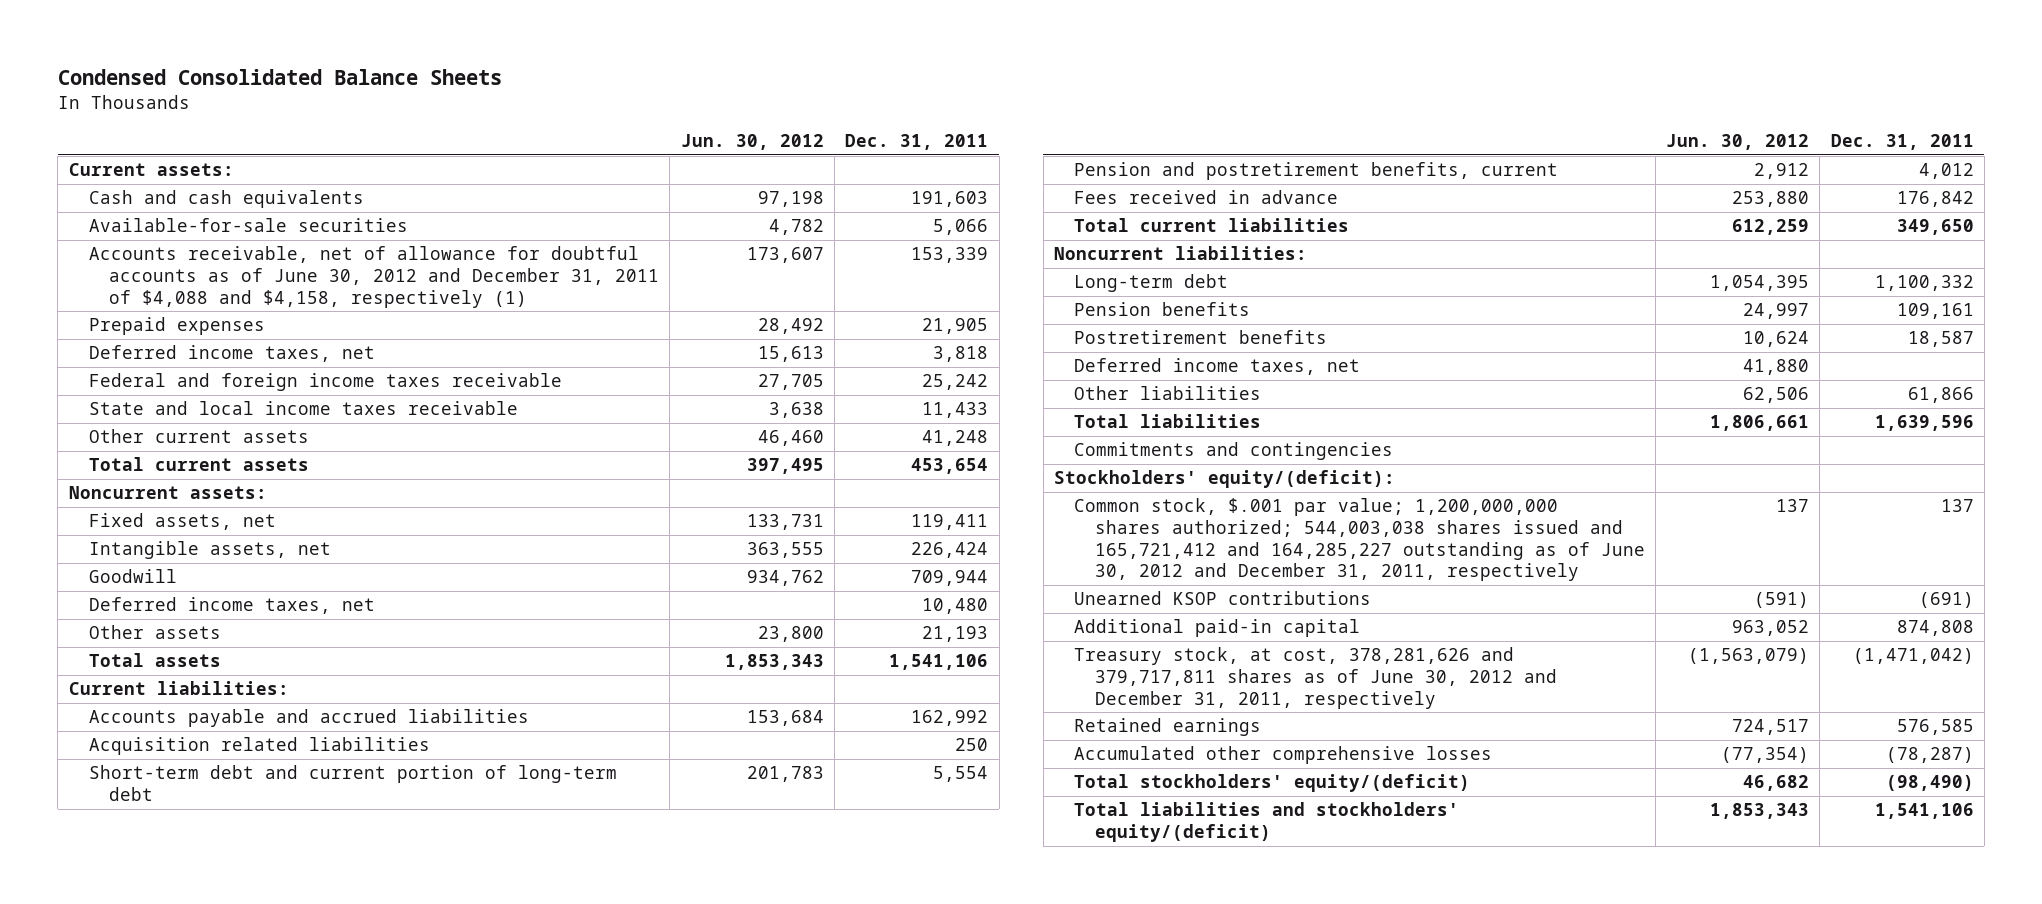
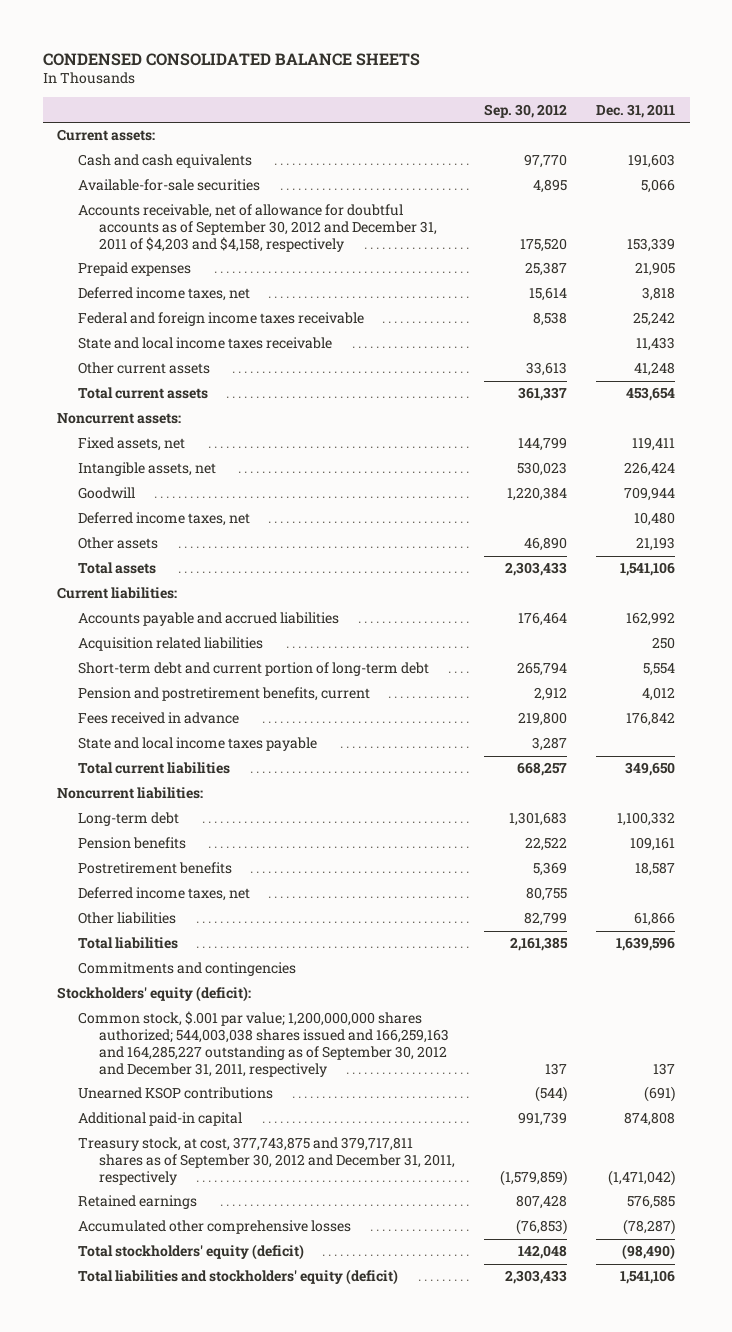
- Condensed Consolidated Balance Sheets
+ CONDENSED CONSOLIDATED BALANCE SHEETS
- | Jun. 30, 2012 | Dec. 31, 2011
+ | Sep. 30, 2012 | Dec. 31, 2011
- Accounts receivable, net of allowance for doubtful accounts as of June 30, 2012 and December 31, 2011 of $4,088 and $4,158, respectively (1) | 173,607 | 153,339
+ Accounts receivable, net of allowance for doubtful accounts as of September 30, 2012 and December 31, 2011 of $4,203 and $4,158, respectively | 175,520 | 153,339
+ State and local income taxes payable | 3,287 |
- Stockholders' equity/(deficit):
- Common stock, $.001 par value; 1,200,000,000 shares authorized; 544,003,038 shares issued and 165,721,412 and 164,285,227 outstanding as of June 30, 2012 and December 31, 2011, respectively | 137 | 137
+ Stockholders' equity (deficit):
+ Common stock, $.001 par value; 1,200,000,000 shares authorized; 544,003,038 shares issued and 166,259,163 and 164,285,227 outstanding as of September 30, 2012 and December 31, 2011, respectively | 137 | 137
- Treasury stock, at cost, 378,281,626 and 379,717,811 shares as of June 30, 2012 and December 31, 2011, respectively | (1,563,079) | (1,471,042)
+ Treasury stock, at cost, 377,743,875 and 379,717,811 shares as of September 30, 2012 and December 31, 2011, respectively | (1,579,859) | (1,471,042)
- Total stockholders' equity/(deficit) | 46,682 | (98,490)
- Total liabilities and stockholders' equity/(deficit) | 1,853,343 | 1,541,106
+ Total stockholders' equity (deficit) | 142,048 | (98,490)
+ Total liabilities and stockholders' equity (deficit) | 2,303,433 | 1,541,106

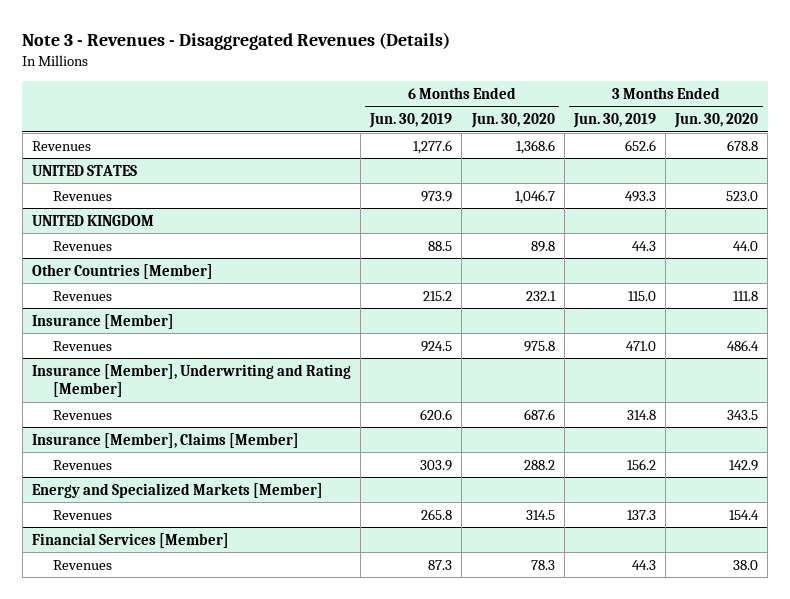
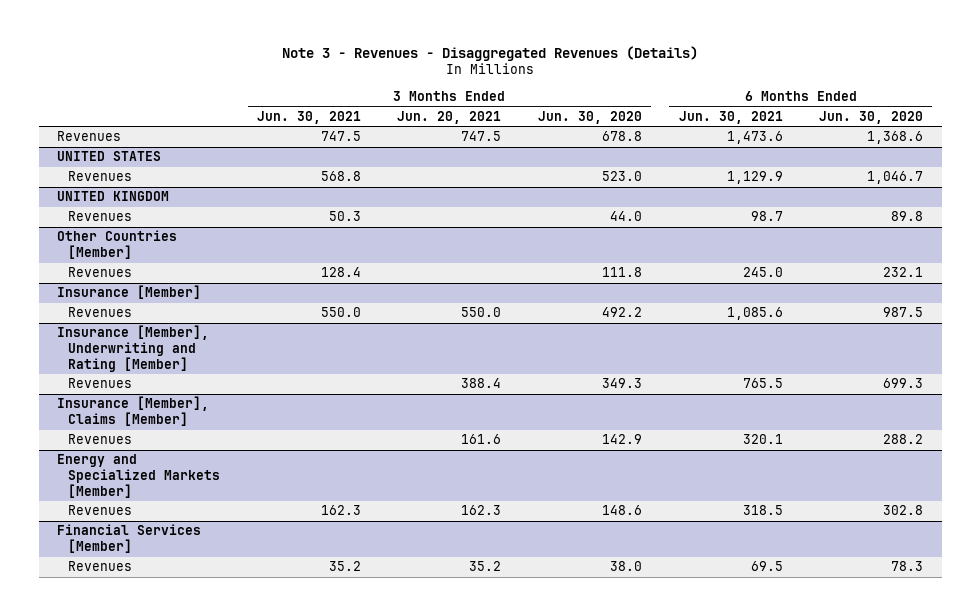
- | 6 Months Ended Jun. 30, 2019 | 6 Months Ended Jun. 30, 2020 | 3 Months Ended Jun. 30, 2019 | 3 Months Ended Jun. 30, 2020
+ | 3 Months Ended Jun. 30, 2021 | 3 Months Ended Jun. 20, 2021 | 3 Months Ended Jun. 30, 2020 | 6 Months Ended Jun. 30, 2021 | 6 Months Ended Jun. 30, 2020
@ Insurance [Member]
- Revenues | 924.5 | 975.8 | 471.0 | 486.4
+ Revenues | 550.0 | 550.0 | 492.2 | 1,085.6 | 987.5
@ Insurance [Member], Underwriting and Rating [Member]
- Revenues | 620.6 | 687.6 | 314.8 | 343.5
+ Revenues | | 388.4 | 349.3 | 765.5 | 699.3
@ Energy and Specialized Markets [Member]
- Revenues | 265.8 | 314.5 | 137.3 | 154.4
+ Revenues | 162.3 | 162.3 | 148.6 | 318.5 | 302.8

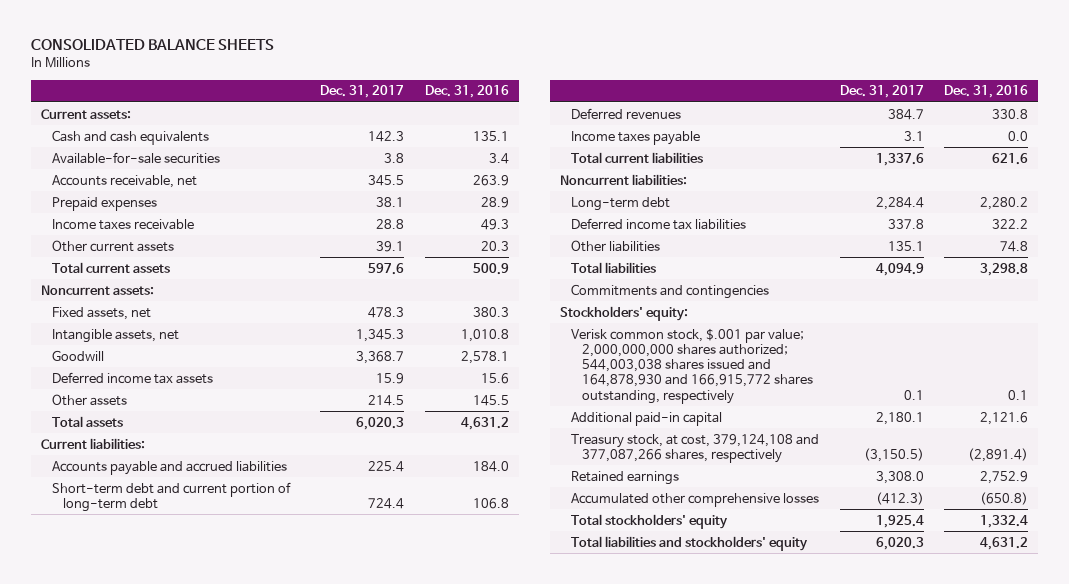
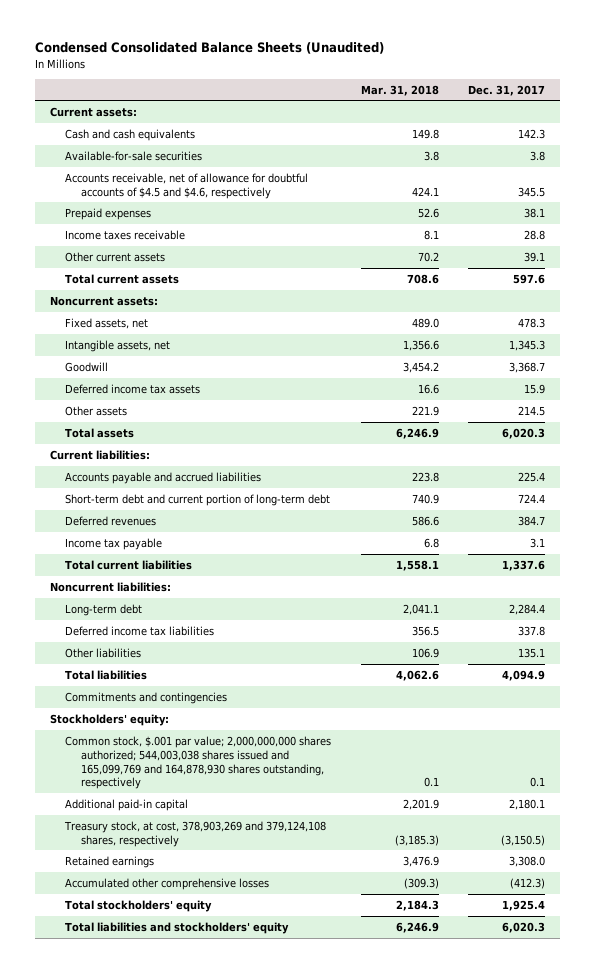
- CONSOLIDATED BALANCE SHEETS
+ Condensed Consolidated Balance Sheets (Unaudited)
- | Dec. 31, 2017 | Dec. 31, 2016
+ | Mar. 31, 2018 | Dec. 31, 2017
- Accounts receivable, net | 345.5 | 263.9
+ Accounts receivable, net of allowance for doubtful accounts of $4.5 and $4.6, respectively | 424.1 | 345.5
- Income taxes payable | 3.1 | 0.0
+ Income tax payable | 6.8 | 3.1
- Verisk common stock, $.001 par value; 2,000,000,000 shares authorized; 544,003,038 shares issued and 164,878,930 and 166,915,772 shares outstanding, respectively | 0.1 | 0.1
+ Common stock, $.001 par value; 2,000,000,000 shares authorized; 544,003,038 shares issued and 165,099,769 and 164,878,930 shares outstanding, respectively | 0.1 | 0.1
- Treasury stock, at cost, 379,124,108 and 377,087,266 shares, respectively | (3,150.5) | (2,891.4)
+ Treasury stock, at cost, 378,903,269 and 379,124,108 shares, respectively | (3,185.3) | (3,150.5)

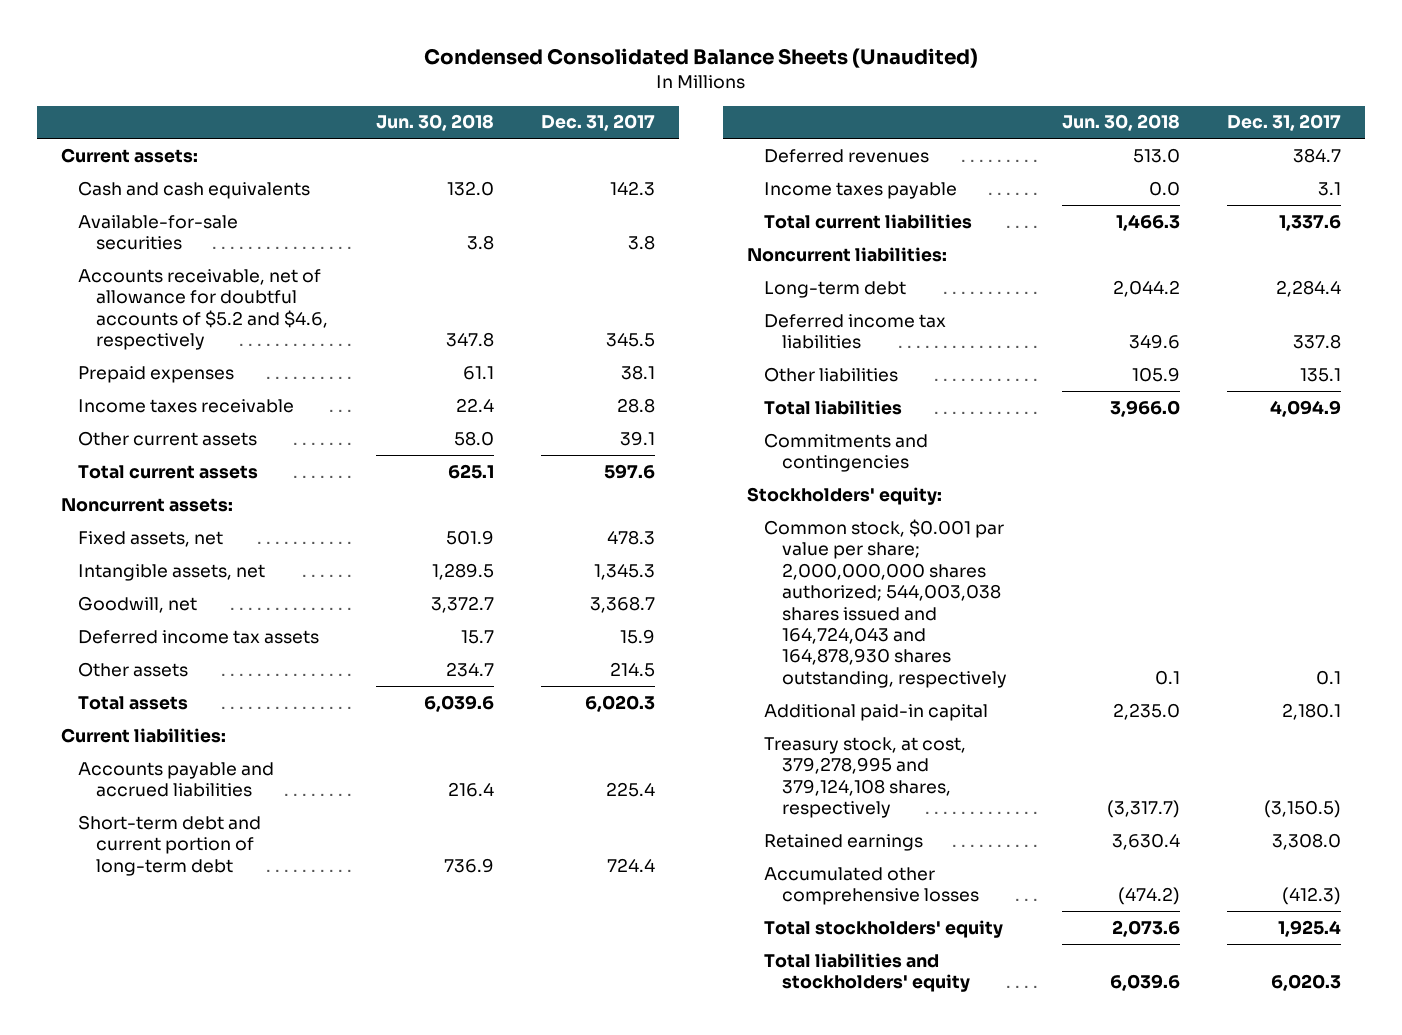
- | Mar. 31, 2018 | Dec. 31, 2017
+ | Jun. 30, 2018 | Dec. 31, 2017
- Accounts receivable, net of allowance for doubtful accounts of $4.5 and $4.6, respectively | 424.1 | 345.5
+ Accounts receivable, net of allowance for doubtful accounts of $5.2 and $4.6, respectively | 347.8 | 345.5
- Goodwill | 3,454.2 | 3,368.7
+ Goodwill, net | 3,372.7 | 3,368.7
- Income tax payable | 6.8 | 3.1
+ Income taxes payable | 0.0 | 3.1
- Common stock, $.001 par value; 2,000,000,000 shares authorized; 544,003,038 shares issued and 165,099,769 and 164,878,930 shares outstanding, respectively | 0.1 | 0.1
+ Common stock, $0.001 par value per share; 2,000,000,000 shares authorized; 544,003,038 shares issued and 164,724,043 and 164,878,930 shares outstanding, respectively | 0.1 | 0.1
- Treasury stock, at cost, 378,903,269 and 379,124,108 shares, respectively | (3,185.3) | (3,150.5)
+ Treasury stock, at cost, 379,278,995 and 379,124,108 shares, respectively | (3,317.7) | (3,150.5)

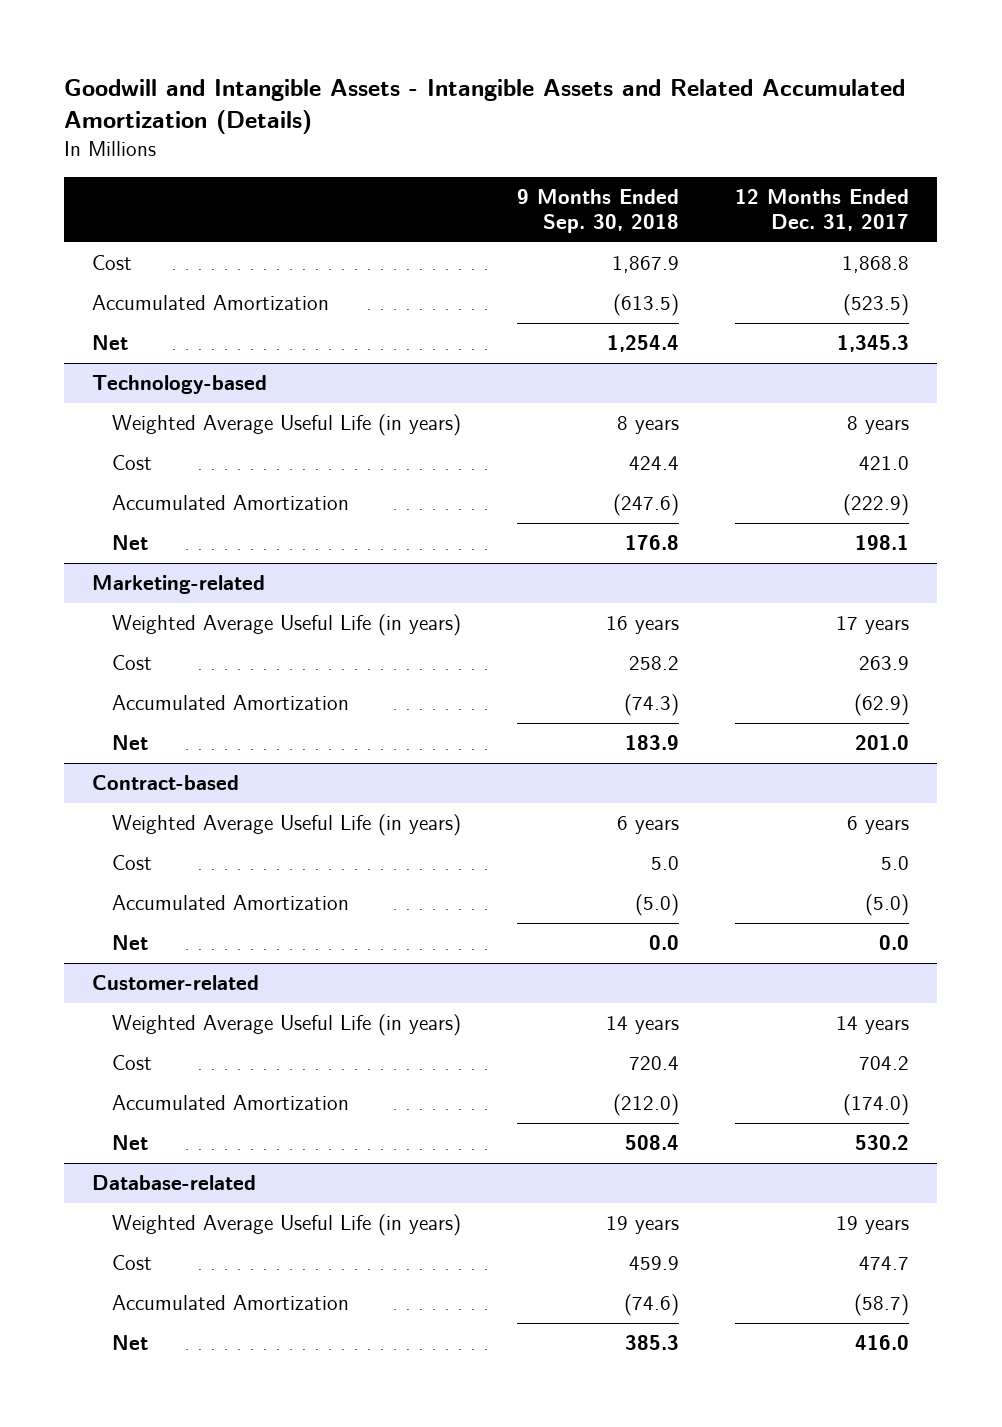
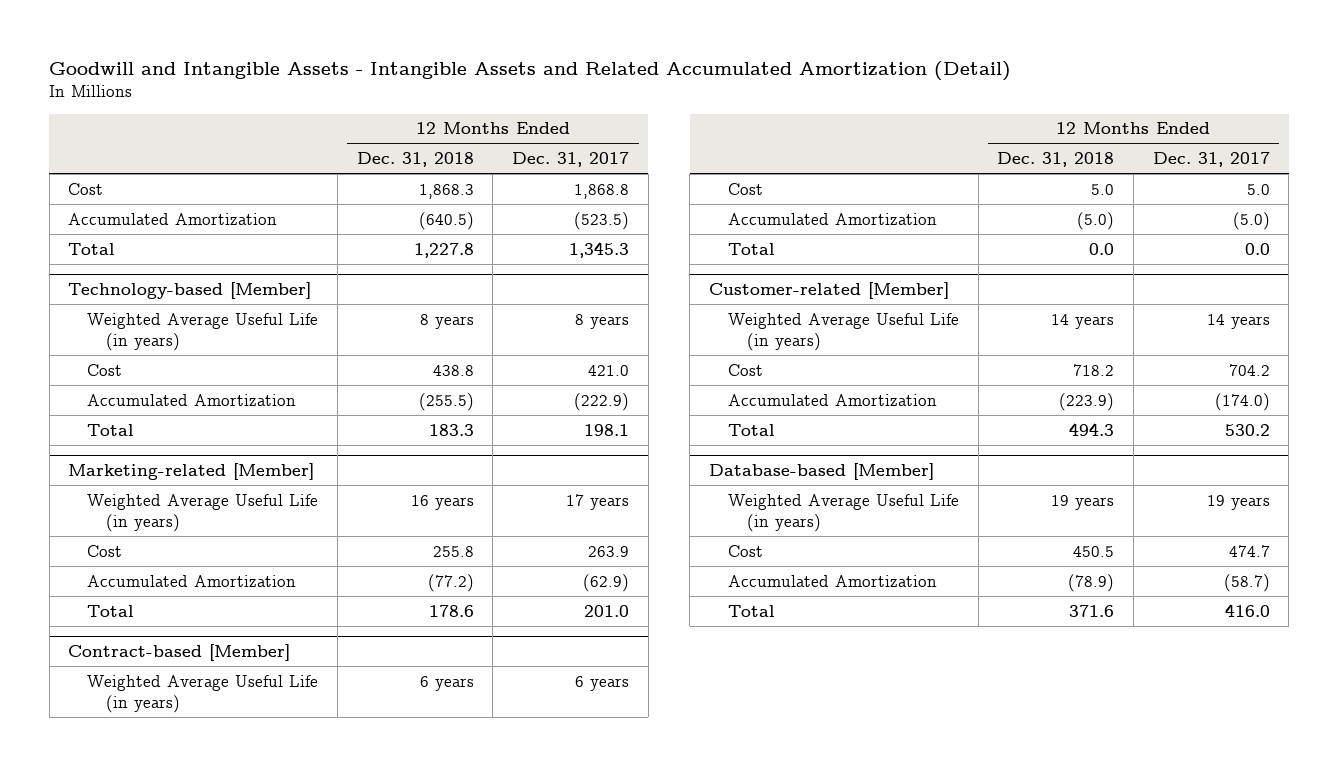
- Goodwill and Intangible Assets - Intangible Assets and Related Accumulated Amortization (Details)
+ Goodwill and Intangible Assets - Intangible Assets and Related Accumulated Amortization (Detail)
- | 9 Months Ended Sep. 30, 2018 | 12 Months Ended Dec. 31, 2017
+ | 12 Months Ended Dec. 31, 2018 | 12 Months Ended Dec. 31, 2017
- Net | 1,254.4 | 1,345.3
- Technology-based
+ Total | 1,227.8 | 1,345.3
+ Technology-based [Member]
- Net | 176.8 | 198.1
- Marketing-related
+ Total | 183.3 | 198.1
+ Marketing-related [Member]
- Net | 183.9 | 201.0
- Contract-based
+ Total | 178.6 | 201.0
+ Contract-based [Member]
- Net | 0.0 | 0.0
- Customer-related
+ Total | 0.0 | 0.0
+ Customer-related [Member]
- Net | 508.4 | 530.2
- Database-related
+ Total | 494.3 | 530.2
+ Database-based [Member]
- Net | 385.3 | 416.0
+ Total | 371.6 | 416.0

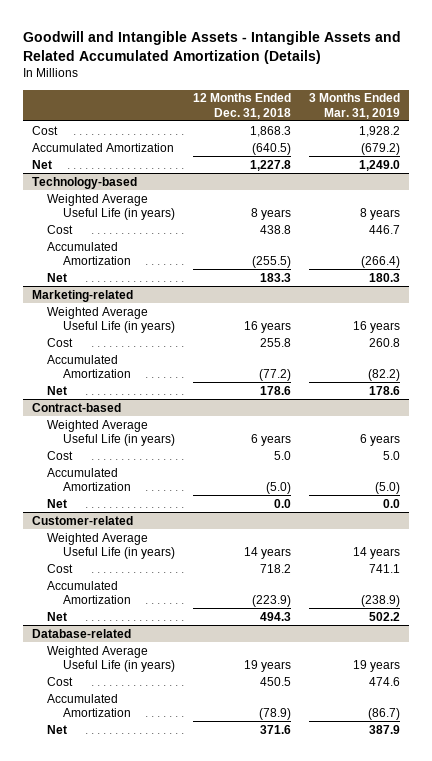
- Goodwill and Intangible Assets - Intangible Assets and Related Accumulated Amortization (Detail)
+ Goodwill and Intangible Assets - Intangible Assets and Related Accumulated Amortization (Details)
- | 12 Months Ended Dec. 31, 2018 | 12 Months Ended Dec. 31, 2017
+ | 12 Months Ended Dec. 31, 2018 | 3 Months Ended Mar. 31, 2019
- Total | 1,227.8 | 1,345.3
- Technology-based [Member]
+ Net | 1,227.8 | 1,249.0
+ Technology-based
- Total | 183.3 | 198.1
- Marketing-related [Member]
+ Net | 183.3 | 180.3
+ Marketing-related
- Total | 178.6 | 201.0
- Contract-based [Member]
+ Net | 178.6 | 178.6
+ Contract-based
- Total | 0.0 | 0.0
- Customer-related [Member]
+ Net | 0.0 | 0.0
+ Customer-related
- Total | 494.3 | 530.2
- Database-based [Member]
+ Net | 494.3 | 502.2
+ Database-related
- Total | 371.6 | 416.0
+ Net | 371.6 | 387.9

